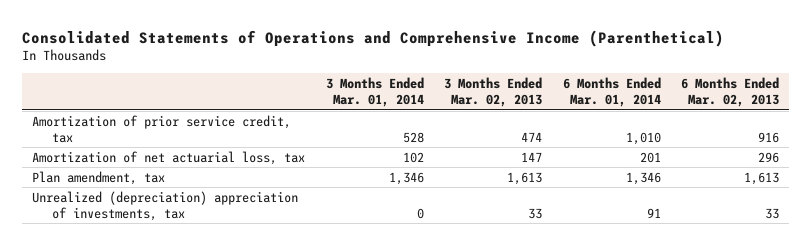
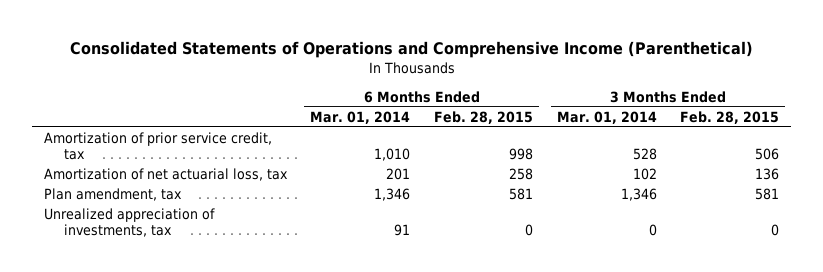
- | 3 Months Ended Mar. 01, 2014 | 3 Months Ended Mar. 02, 2013 | 6 Months Ended Mar. 01, 2014 | 6 Months Ended Mar. 02, 2013
+ | 6 Months Ended Mar. 01, 2014 | 6 Months Ended Feb. 28, 2015 | 3 Months Ended Mar. 01, 2014 | 3 Months Ended Feb. 28, 2015
- Unrealized (depreciation) appreciation of investments, tax | 0 | 33 | 91 | 33
+ Unrealized appreciation of investments, tax | 91 | 0 | 0 | 0

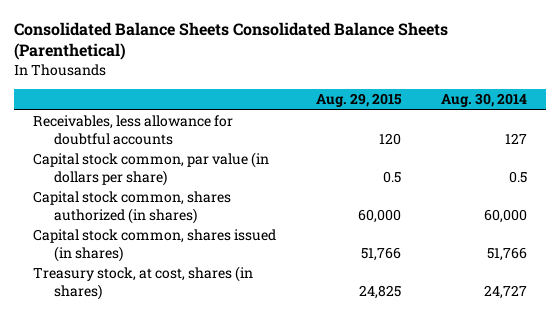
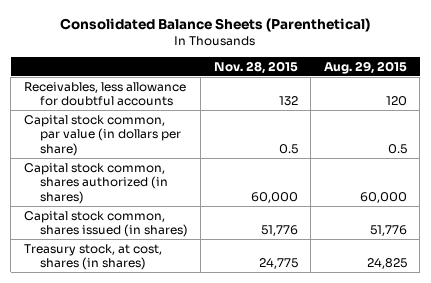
- Consolidated Balance Sheets Consolidated Balance Sheets (Parenthetical)
+ Consolidated Balance Sheets (Parenthetical)
- | Aug. 29, 2015 | Aug. 30, 2014
+ | Nov. 28, 2015 | Aug. 29, 2015
- Capital stock common, shares issued (in shares) | 51,766 | 51,766
+ Capital stock common, shares issued (in shares) | 51,776 | 51,776

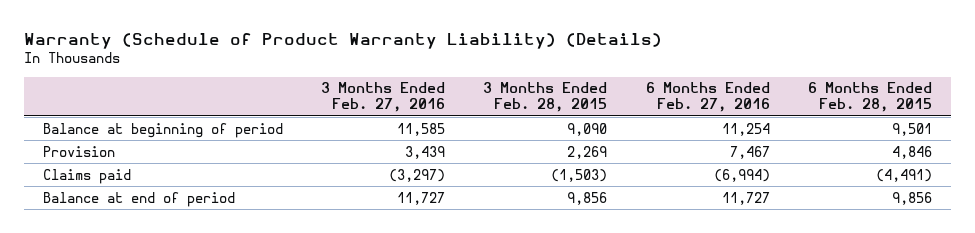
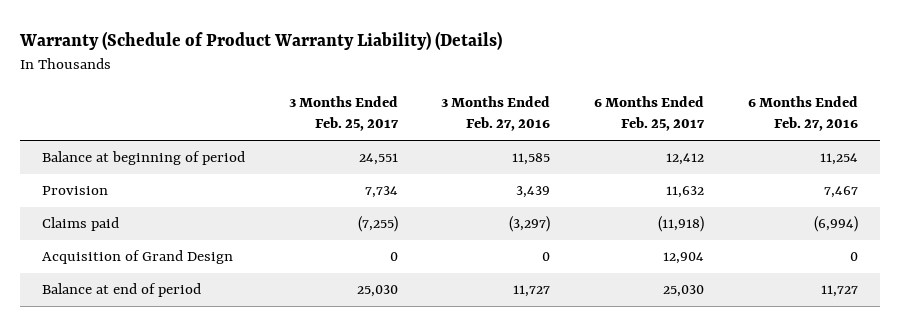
- | 3 Months Ended Feb. 27, 2016 | 3 Months Ended Feb. 28, 2015 | 6 Months Ended Feb. 27, 2016 | 6 Months Ended Feb. 28, 2015
+ | 3 Months Ended Feb. 25, 2017 | 3 Months Ended Feb. 27, 2016 | 6 Months Ended Feb. 25, 2017 | 6 Months Ended Feb. 27, 2016
+ Acquisition of Grand Design | 0 | 0 | 12,904 | 0

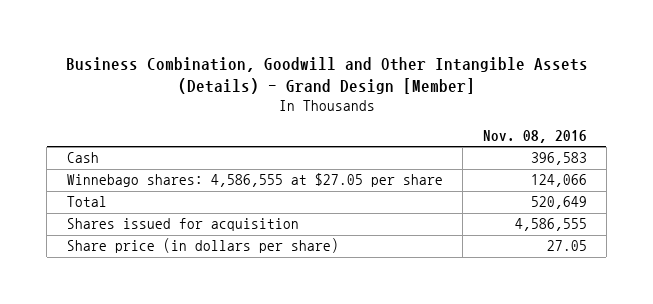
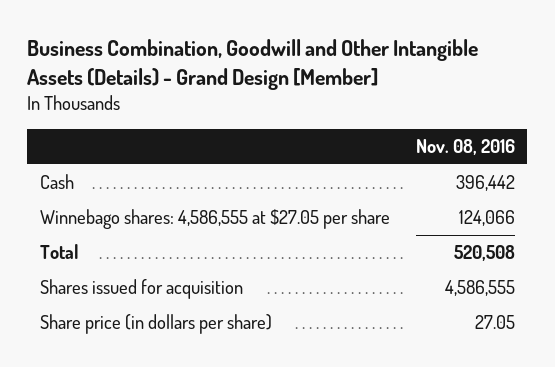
- Cash | 396,583
+ Cash | 396,442
- Total | 520,649
+ Total | 520,508

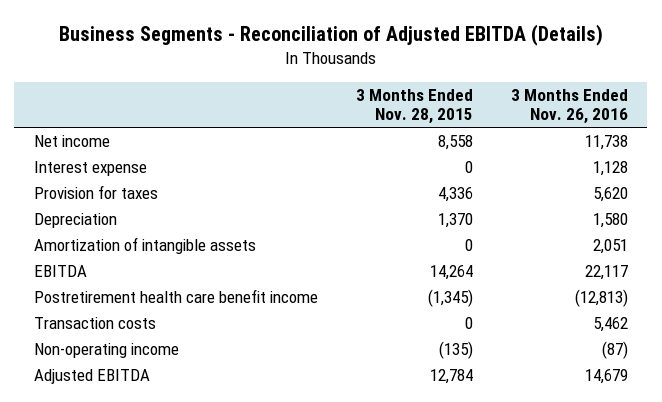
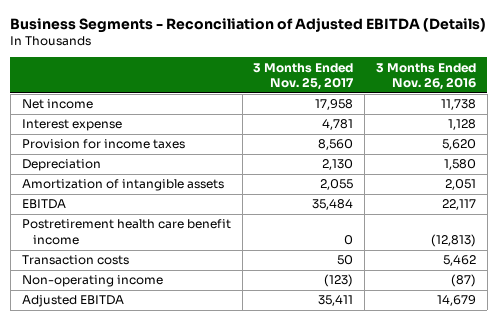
- | 3 Months Ended Nov. 28, 2015 | 3 Months Ended Nov. 26, 2016
+ | 3 Months Ended Nov. 25, 2017 | 3 Months Ended Nov. 26, 2016
- Provision for taxes | 4,336 | 5,620
+ Provision for income taxes | 8,560 | 5,620

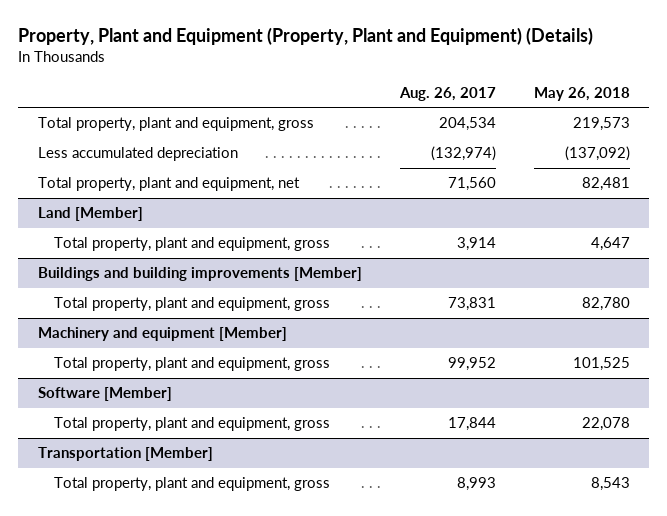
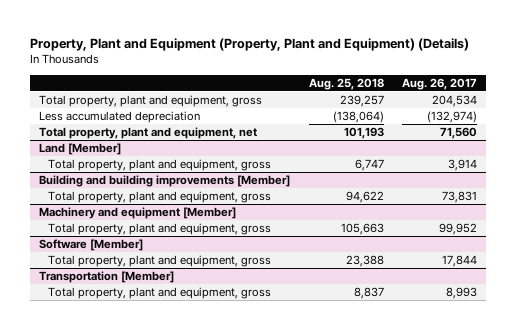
- | Aug. 26, 2017 | May 26, 2018
+ | Aug. 25, 2018 | Aug. 26, 2017
- Buildings and building improvements [Member]
+ Building and building improvements [Member]

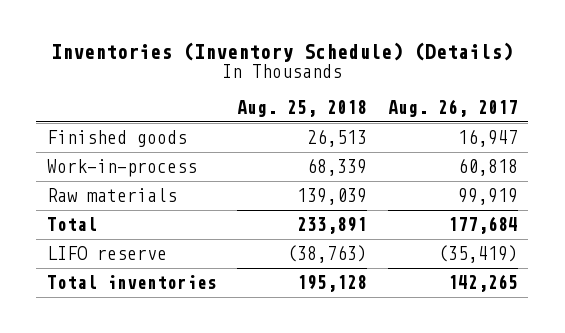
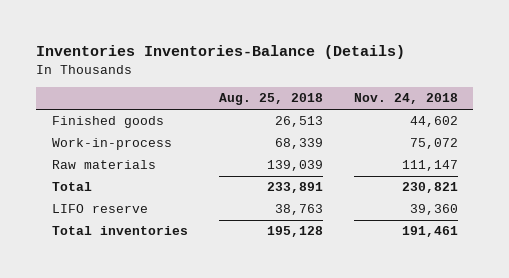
- Inventories (Inventory Schedule) (Details)
+ Inventories Inventories-Balance (Details)
- | Aug. 25, 2018 | Aug. 26, 2017
+ | Aug. 25, 2018 | Nov. 24, 2018
- LIFO reserve | (38,763) | (35,419)
+ LIFO reserve | 38,763 | 39,360

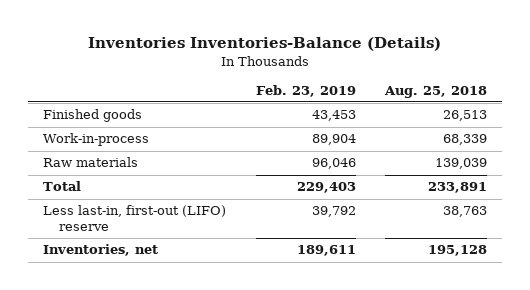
- | Aug. 25, 2018 | Nov. 24, 2018
+ | Feb. 23, 2019 | Aug. 25, 2018
- LIFO reserve | 38,763 | 39,360
- Total inventories | 195,128 | 191,461
+ Less last-in, first-out (LIFO) reserve | 39,792 | 38,763
+ Inventories, net | 189,611 | 195,128

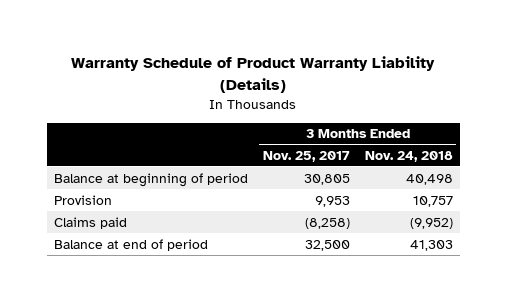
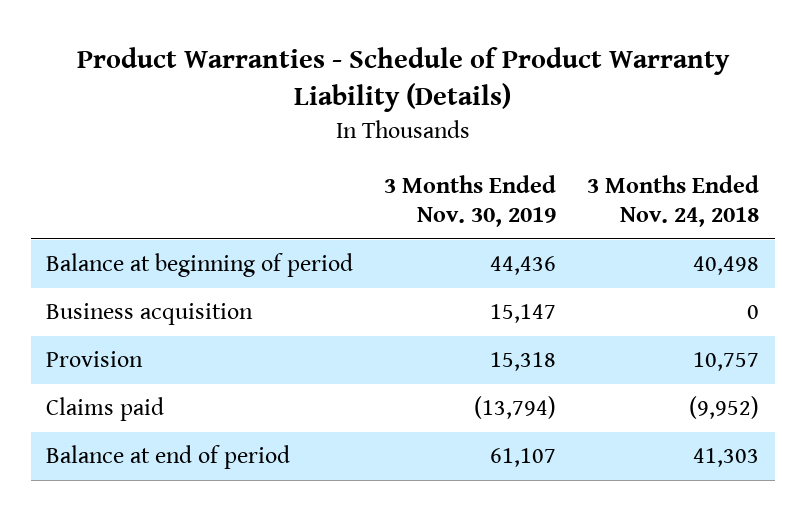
- Warranty Schedule of Product Warranty Liability (Details)
+ Product Warranties - Schedule of Product Warranty Liability (Details)
- | 3 Months Ended Nov. 25, 2017 | 3 Months Ended Nov. 24, 2018
+ | 3 Months Ended Nov. 30, 2019 | 3 Months Ended Nov. 24, 2018
+ Business acquisition | 15,147 | 0

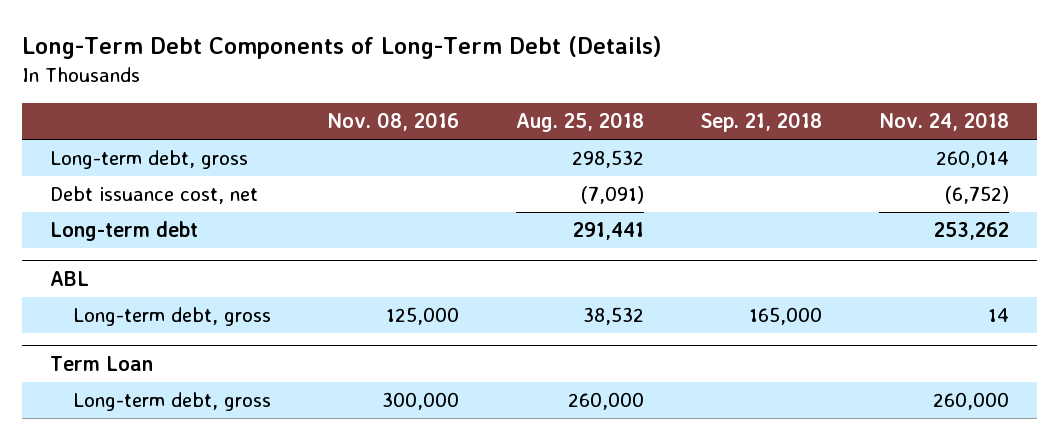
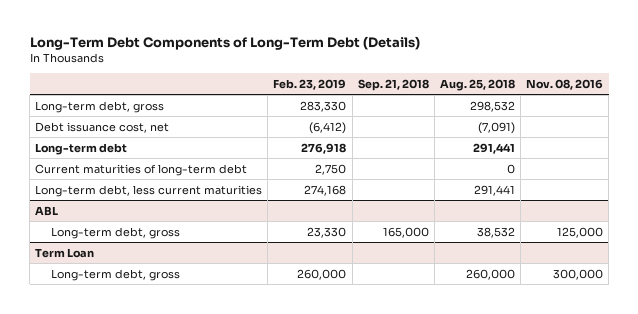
- | Nov. 08, 2016 | Aug. 25, 2018 | Sep. 21, 2018 | Nov. 24, 2018
+ | Feb. 23, 2019 | Sep. 21, 2018 | Aug. 25, 2018 | Nov. 08, 2016
+ Current maturities of long-term debt | 2,750 | | 0 |
+ Long-term debt, less current maturities | 274,168 | | 291,441 |

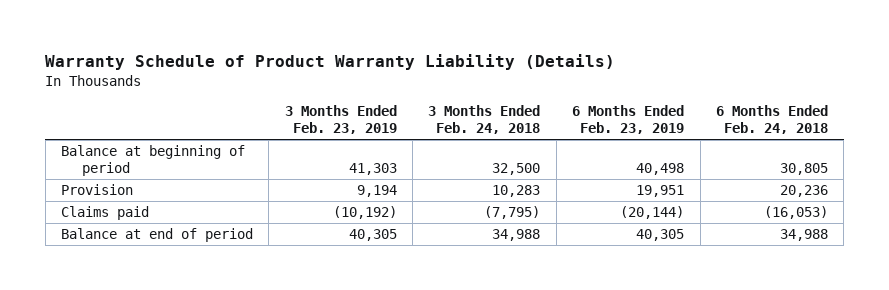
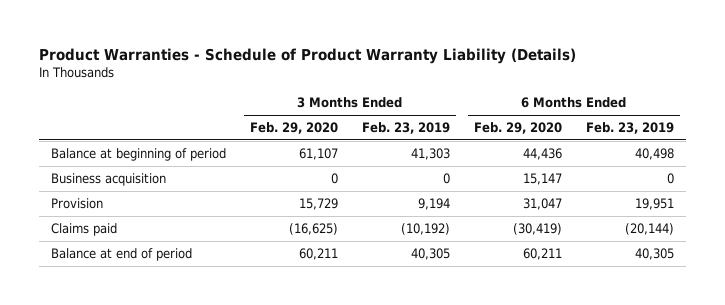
- Warranty Schedule of Product Warranty Liability (Details)
+ Product Warranties - Schedule of Product Warranty Liability (Details)
- | 3 Months Ended Feb. 23, 2019 | 3 Months Ended Feb. 24, 2018 | 6 Months Ended Feb. 23, 2019 | 6 Months Ended Feb. 24, 2018
+ | 3 Months Ended Feb. 29, 2020 | 3 Months Ended Feb. 23, 2019 | 6 Months Ended Feb. 29, 2020 | 6 Months Ended Feb. 23, 2019
+ Business acquisition | 0 | 0 | 15,147 | 0

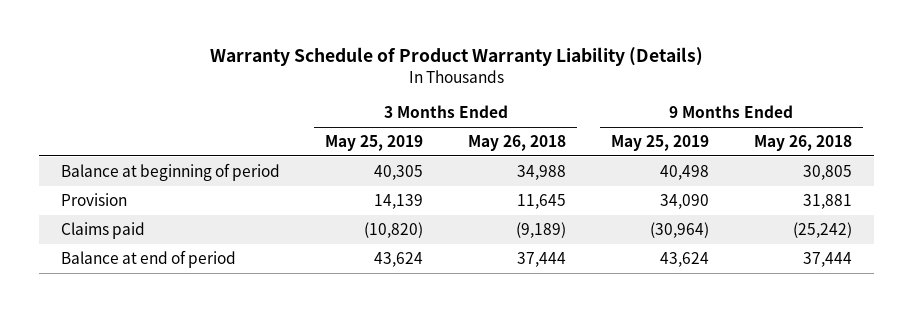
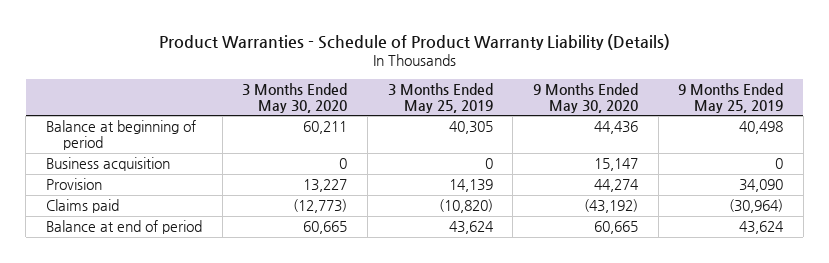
- Warranty Schedule of Product Warranty Liability (Details)
+ Product Warranties - Schedule of Product Warranty Liability (Details)
- | 3 Months Ended May 25, 2019 | 3 Months Ended May 26, 2018 | 9 Months Ended May 25, 2019 | 9 Months Ended May 26, 2018
+ | 3 Months Ended May 30, 2020 | 3 Months Ended May 25, 2019 | 9 Months Ended May 30, 2020 | 9 Months Ended May 25, 2019
+ Business acquisition | 0 | 0 | 15,147 | 0

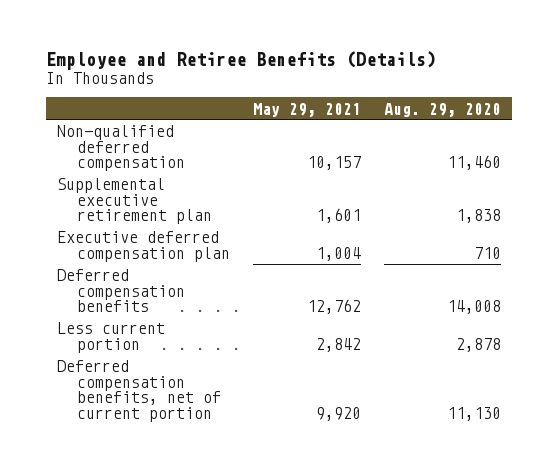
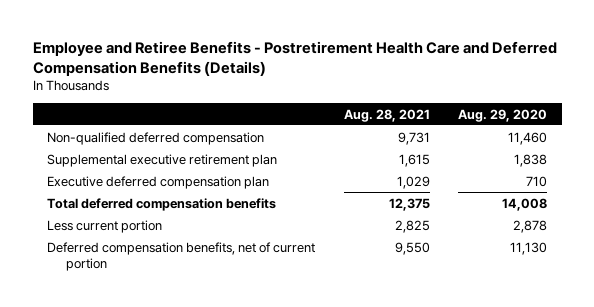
- Employee and Retiree Benefits (Details)
+ Employee and Retiree Benefits - Postretirement Health Care and Deferred Compensation Benefits (Details)
- | May 29, 2021 | Aug. 29, 2020
+ | Aug. 28, 2021 | Aug. 29, 2020
- Deferred compensation benefits | 12,762 | 14,008
+ Total deferred compensation benefits | 12,375 | 14,008

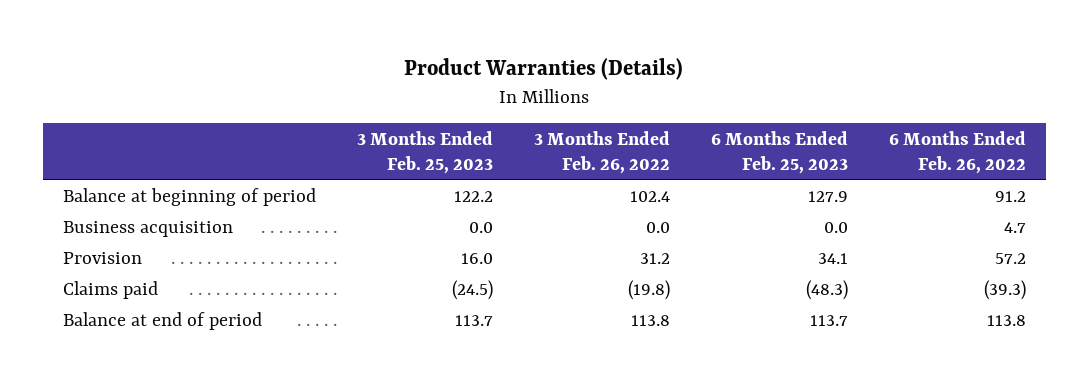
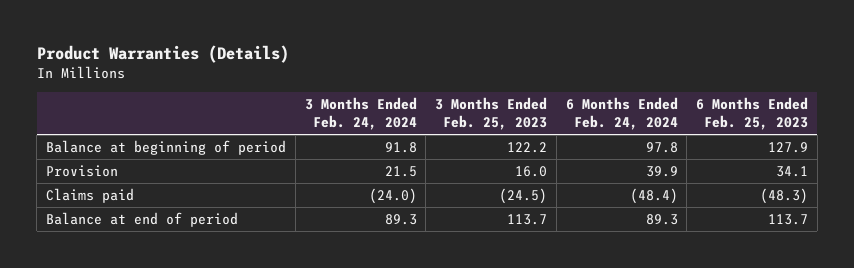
- | 3 Months Ended Feb. 25, 2023 | 3 Months Ended Feb. 26, 2022 | 6 Months Ended Feb. 25, 2023 | 6 Months Ended Feb. 26, 2022
+ | 3 Months Ended Feb. 24, 2024 | 3 Months Ended Feb. 25, 2023 | 6 Months Ended Feb. 24, 2024 | 6 Months Ended Feb. 25, 2023
- Business acquisition | 0.0 | 0.0 | 0.0 | 4.7

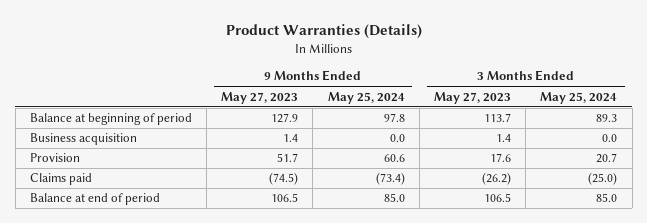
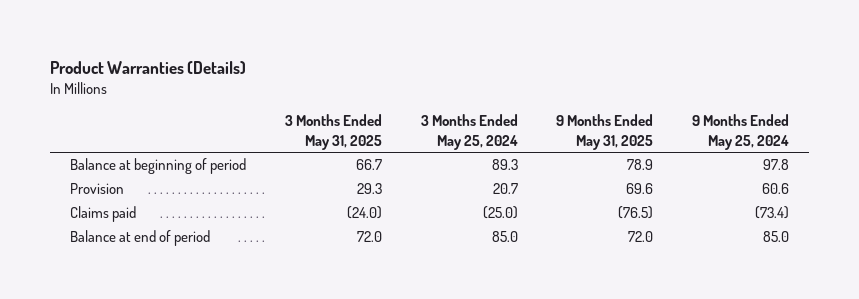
- | 9 Months Ended May 27, 2023 | 9 Months Ended May 25, 2024 | 3 Months Ended May 27, 2023 | 3 Months Ended May 25, 2024
+ | 3 Months Ended May 31, 2025 | 3 Months Ended May 25, 2024 | 9 Months Ended May 31, 2025 | 9 Months Ended May 25, 2024
- Business acquisition | 1.4 | 0.0 | 1.4 | 0.0

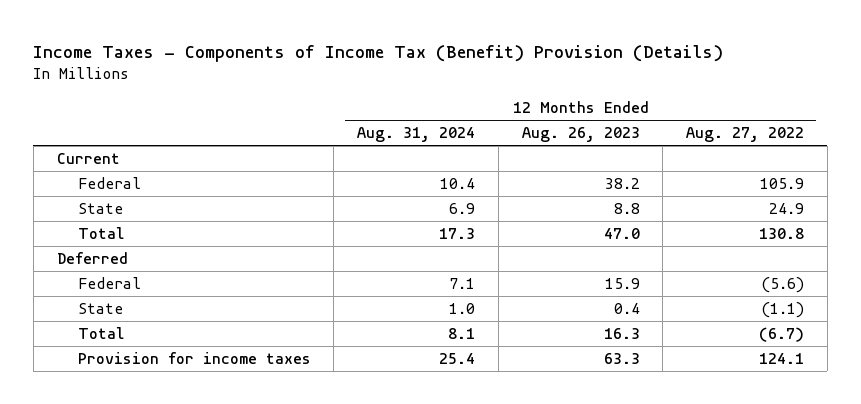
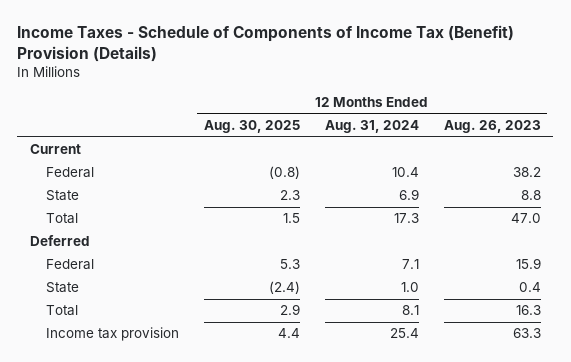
- Income Taxes - Components of Income Tax (Benefit) Provision (Details)
+ Income Taxes - Schedule of Components of Income Tax (Benefit) Provision (Details)
- | 12 Months Ended Aug. 31, 2024 | 12 Months Ended Aug. 26, 2023 | 12 Months Ended Aug. 27, 2022
+ | 12 Months Ended Aug. 30, 2025 | 12 Months Ended Aug. 31, 2024 | 12 Months Ended Aug. 26, 2023
- Provision for income taxes | 25.4 | 63.3 | 124.1
+ Income tax provision | 4.4 | 25.4 | 63.3

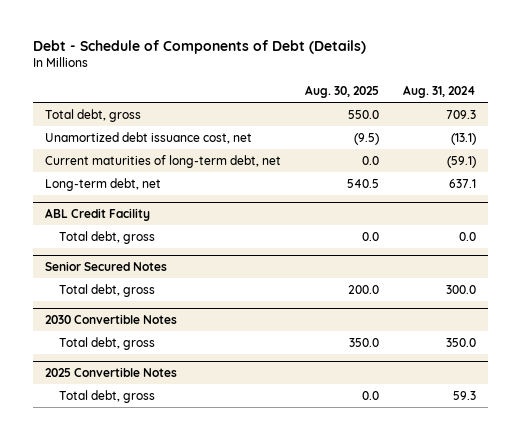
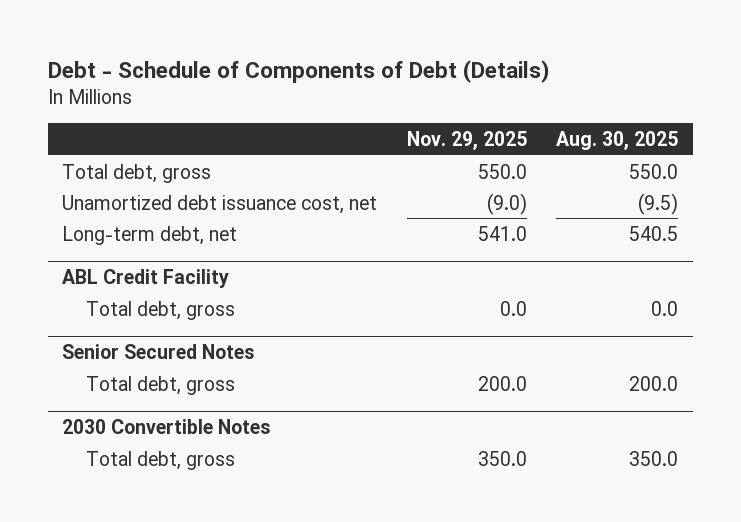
- | Aug. 30, 2025 | Aug. 31, 2024
+ | Nov. 29, 2025 | Aug. 30, 2025
- Current maturities of long-term debt, net | 0.0 | (59.1)
- 2025 Convertible Notes
- Total debt, gross | 0.0 | 59.3

